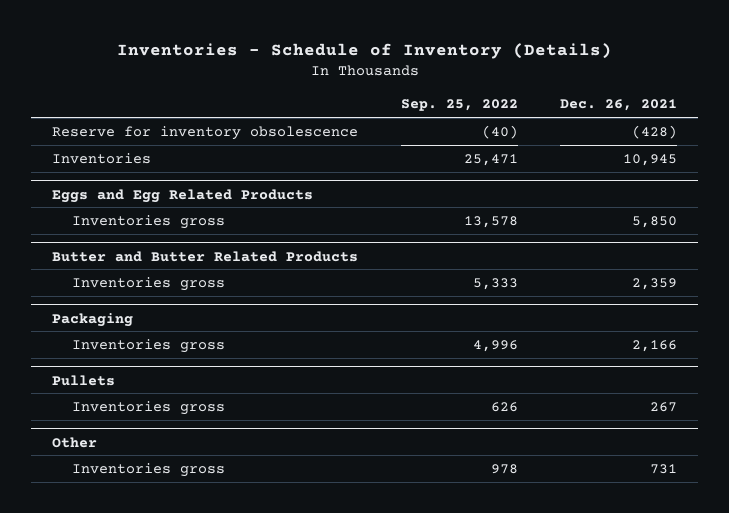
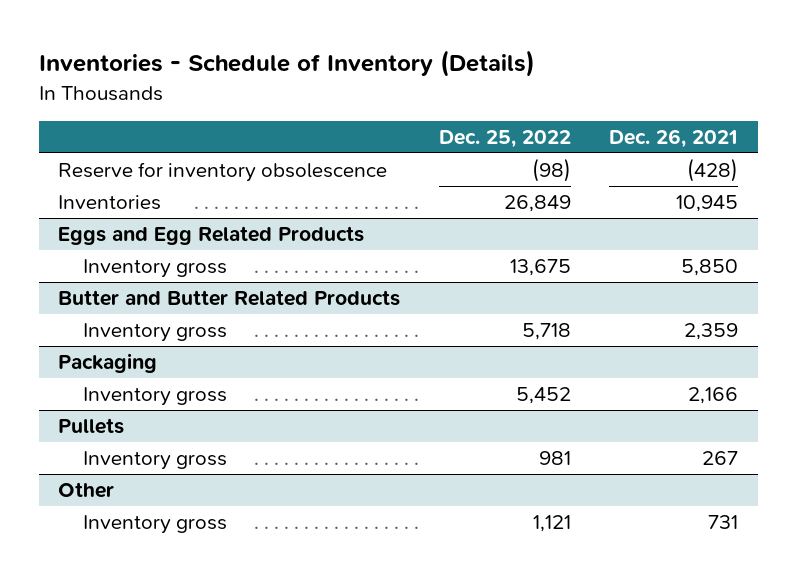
- | Sep. 25, 2022 | Dec. 26, 2021
+ | Dec. 25, 2022 | Dec. 26, 2021
@ Eggs and Egg Related Products
- Inventories gross | 13,578 | 5,850
+ Inventory gross | 13,675 | 5,850
@ Butter and Butter Related Products
- Inventories gross | 5,333 | 2,359
+ Inventory gross | 5,718 | 2,359
@ Packaging
- Inventories gross | 4,996 | 2,166
+ Inventory gross | 5,452 | 2,166
@ Pullets
- Inventories gross | 626 | 267
+ Inventory gross | 981 | 267
@ Other
- Inventories gross | 978 | 731
+ Inventory gross | 1,121 | 731

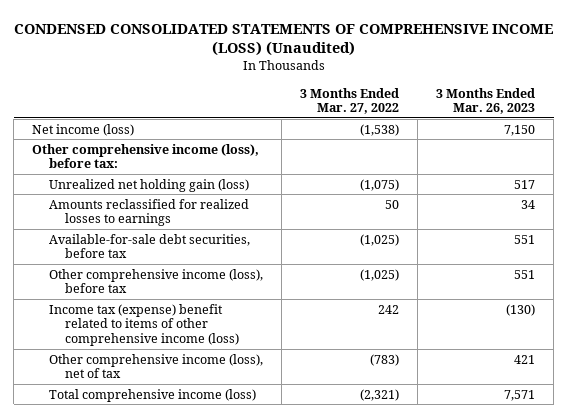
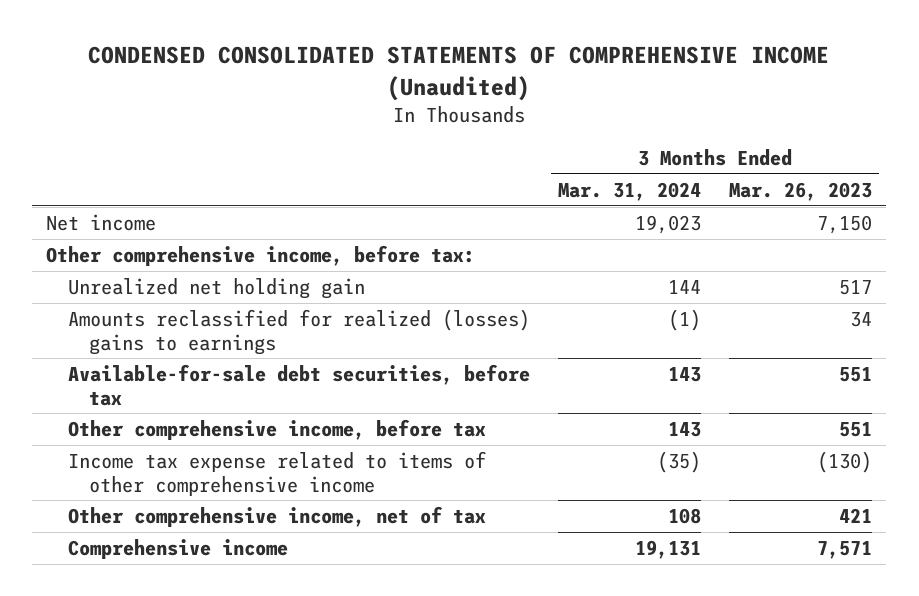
- CONDENSED CONSOLIDATED STATEMENTS OF COMPREHENSIVE INCOME (LOSS) (Unaudited)
+ CONDENSED CONSOLIDATED STATEMENTS OF COMPREHENSIVE INCOME (Unaudited)
- | 3 Months Ended Mar. 27, 2022 | 3 Months Ended Mar. 26, 2023
+ | 3 Months Ended Mar. 31, 2024 | 3 Months Ended Mar. 26, 2023
- Net income (loss) | (1,538) | 7,150
- Other comprehensive income (loss), before tax:
- Unrealized net holding gain (loss) | (1,075) | 517
- Amounts reclassified for realized losses to earnings | 50 | 34
+ Net income | 19,023 | 7,150
+ Other comprehensive income, before tax:
+ Unrealized net holding gain | 144 | 517
+ Amounts reclassified for realized (losses) gains to earnings | (1) | 34
- Other comprehensive income (loss), before tax | (1,025) | 551
- Income tax (expense) benefit related to items of other comprehensive income (loss) | 242 | (130)
- Other comprehensive income (loss), net of tax | (783) | 421
- Total comprehensive income (loss) | (2,321) | 7,571
+ Other comprehensive income, before tax | 143 | 551
+ Income tax expense related to items of other comprehensive income | (35) | (130)
+ Other comprehensive income, net of tax | 108 | 421
+ Comprehensive income | 19,131 | 7,571

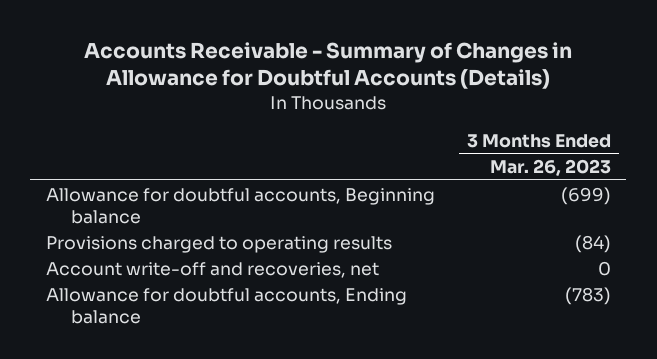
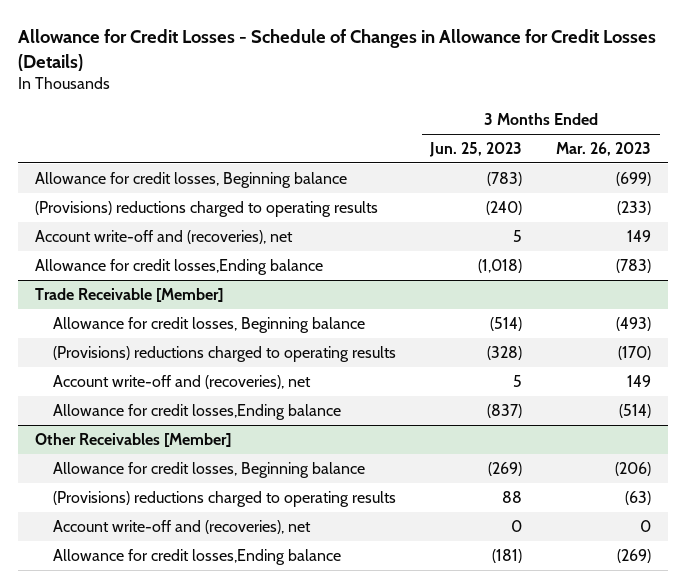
- Accounts Receivable - Summary of Changes in Allowance for Doubtful Accounts (Details)
+ Allowance for Credit Losses - Schedule of Changes in Allowance for Credit Losses (Details)
- | 3 Months Ended Mar. 26, 2023
+ | 3 Months Ended Jun. 25, 2023 | 3 Months Ended Mar. 26, 2023
- Allowance for doubtful accounts, Beginning balance | (699)
- Provisions charged to operating results | (84)
- Account write-off and recoveries, net | 0
- Allowance for doubtful accounts, Ending balance | (783)
+ Allowance for credit losses, Beginning balance | (783) | (699)
+ (Provisions) reductions charged to operating results | (240) | (233)
+ Account write-off and (recoveries), net | 5 | 149
+ Allowance for credit losses,Ending balance | (1,018) | (783)
+ Trade Receivable [Member]
+ Allowance for credit losses, Beginning balance | (514) | (493)
+ (Provisions) reductions charged to operating results | (328) | (170)
+ Account write-off and (recoveries), net | 5 | 149
+ Allowance for credit losses,Ending balance | (837) | (514)
+ Other Receivables [Member]
+ Allowance for credit losses, Beginning balance | (269) | (206)
+ (Provisions) reductions charged to operating results | 88 | (63)
+ Account write-off and (recoveries), net | 0 | 0
+ Allowance for credit losses,Ending balance | (181) | (269)

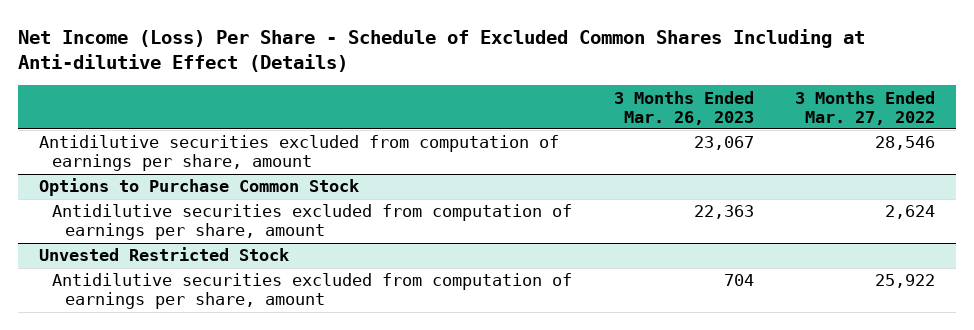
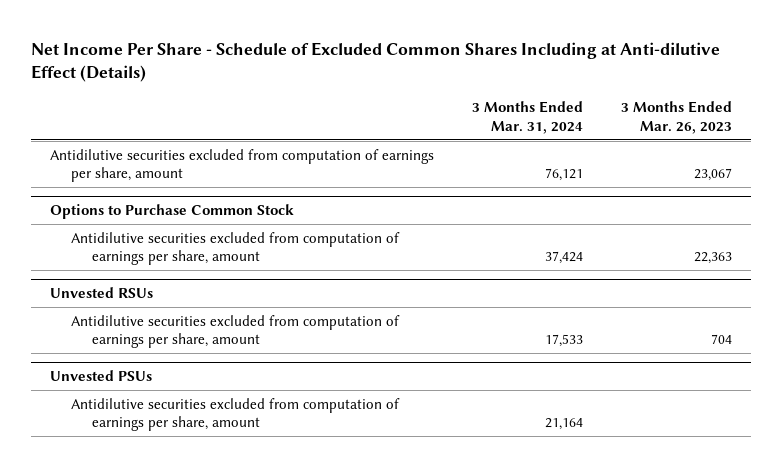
- Net Income (Loss) Per Share - Schedule of Excluded Common Shares Including at Anti-dilutive Effect (Details)
+ Net Income Per Share - Schedule of Excluded Common Shares Including at Anti-dilutive Effect (Details)
- | 3 Months Ended Mar. 26, 2023 | 3 Months Ended Mar. 27, 2022
+ | 3 Months Ended Mar. 31, 2024 | 3 Months Ended Mar. 26, 2023
- Unvested Restricted Stock
+ Unvested RSUs
+ Unvested PSUs
+ Antidilutive securities excluded from computation of earnings per share, amount | 21,164 |

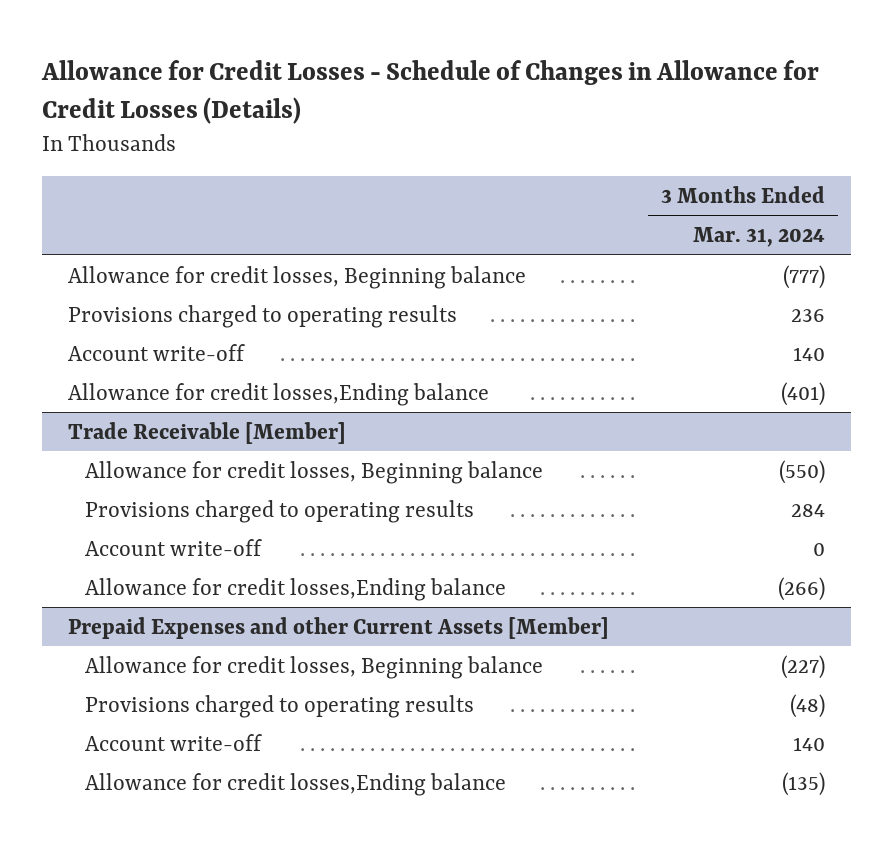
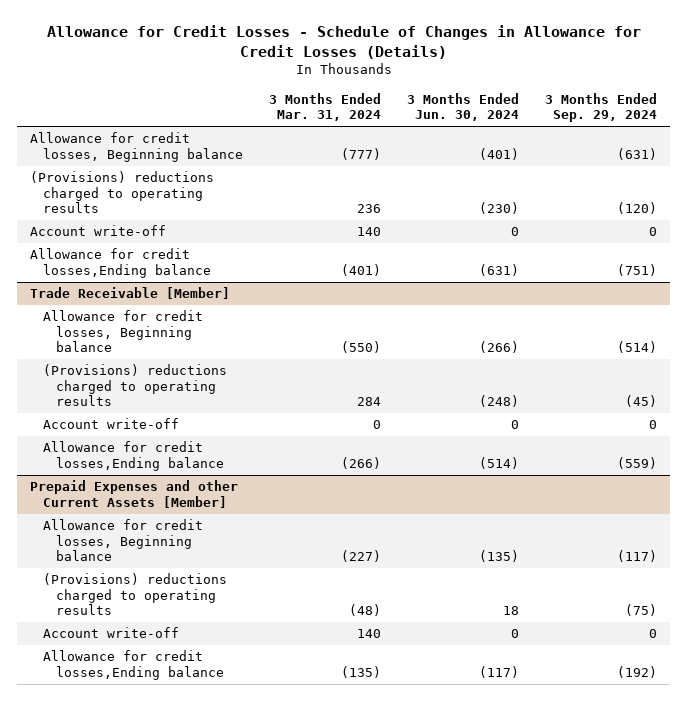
- | 3 Months Ended Mar. 31, 2024
+ | 3 Months Ended Mar. 31, 2024 | 3 Months Ended Jun. 30, 2024 | 3 Months Ended Sep. 29, 2024
- Provisions charged to operating results | 236
+ (Provisions) reductions charged to operating results | 236 | (230) | (120)
@ Trade Receivable [Member]
- Provisions charged to operating results | 284
+ (Provisions) reductions charged to operating results | 284 | (248) | (45)
@ Prepaid Expenses and other Current Assets [Member]
- Provisions charged to operating results | (48)
+ (Provisions) reductions charged to operating results | (48) | 18 | (75)

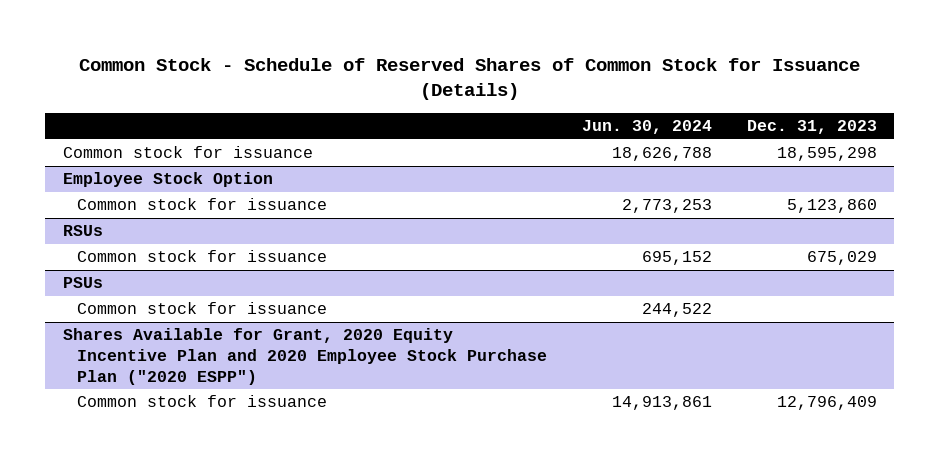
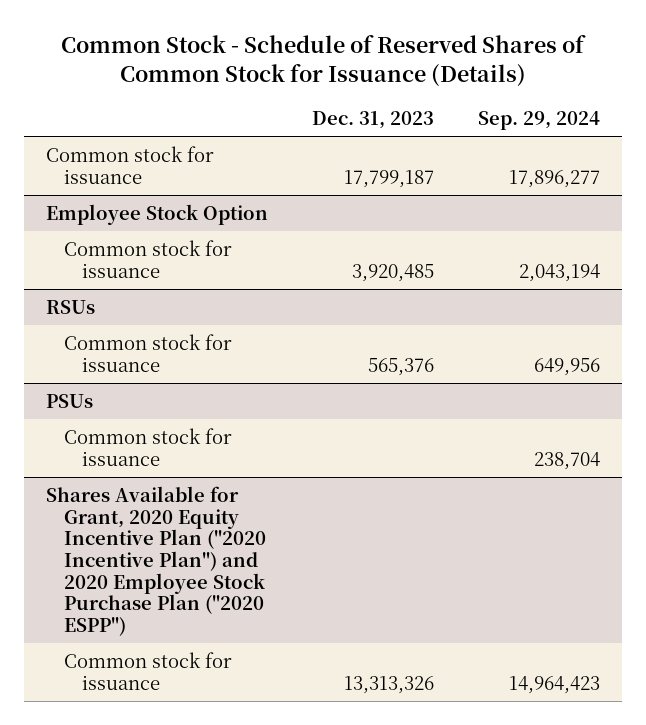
- | Jun. 30, 2024 | Dec. 31, 2023
+ | Dec. 31, 2023 | Sep. 29, 2024
- Common stock for issuance | 18,626,788 | 18,595,298
+ Common stock for issuance | 17,799,187 | 17,896,277
@ Employee Stock Option
- Common stock for issuance | 2,773,253 | 5,123,860
+ Common stock for issuance | 3,920,485 | 2,043,194
@ RSUs
- Common stock for issuance | 695,152 | 675,029
+ Common stock for issuance | 565,376 | 649,956
- Shares Available for Grant, 2020 Equity Incentive Plan and 2020 Employee Stock Purchase Plan ("2020 ESPP")
- Common stock for issuance | 14,913,861 | 12,796,409
+ Shares Available for Grant, 2020 Equity Incentive Plan ("2020 Incentive Plan") and 2020 Employee Stock Purchase Plan ("2020 ESPP")
+ Common stock for issuance | 13,313,326 | 14,964,423

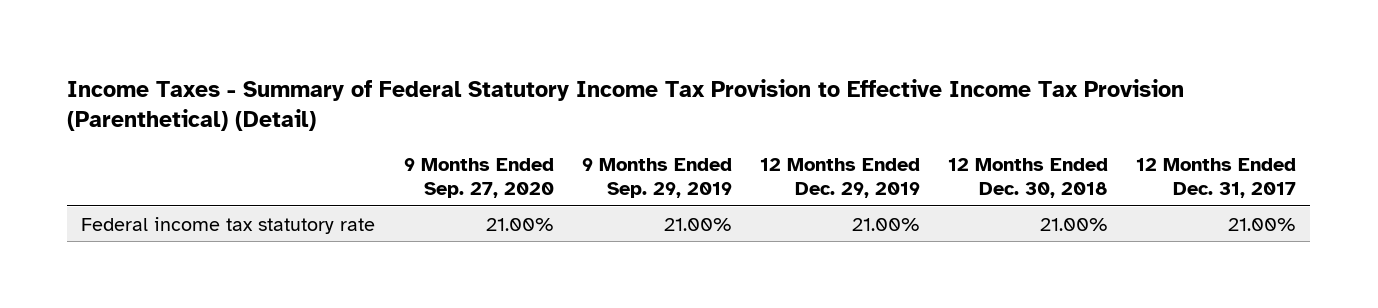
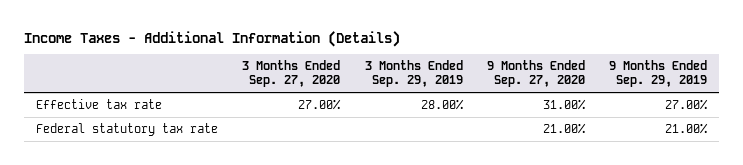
- Income Taxes - Summary of Federal Statutory Income Tax Provision to Effective Income Tax Provision (Parenthetical) (Detail)
+ Income Taxes - Additional Information (Details)
- | 9 Months Ended Sep. 27, 2020 | 9 Months Ended Sep. 29, 2019 | 12 Months Ended Dec. 29, 2019 | 12 Months Ended Dec. 30, 2018 | 12 Months Ended Dec. 31, 2017
+ | 3 Months Ended Sep. 27, 2020 | 3 Months Ended Sep. 29, 2019 | 9 Months Ended Sep. 27, 2020 | 9 Months Ended Sep. 29, 2019
- Federal income tax statutory rate | 21.00% | 21.00% | 21.00% | 21.00% | 21.00%
+ Effective tax rate | 27.00% | 28.00% | 31.00% | 27.00%
+ Federal statutory tax rate | | | 21.00% | 21.00%

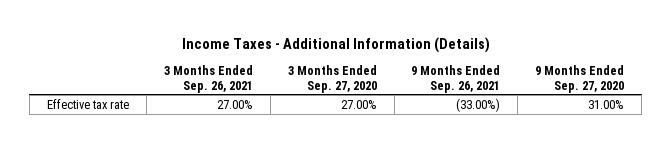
- | 3 Months Ended Sep. 27, 2020 | 3 Months Ended Sep. 29, 2019 | 9 Months Ended Sep. 27, 2020 | 9 Months Ended Sep. 29, 2019
+ | 3 Months Ended Sep. 26, 2021 | 3 Months Ended Sep. 27, 2020 | 9 Months Ended Sep. 26, 2021 | 9 Months Ended Sep. 27, 2020
- Federal statutory tax rate | | | 21.00% | 21.00%

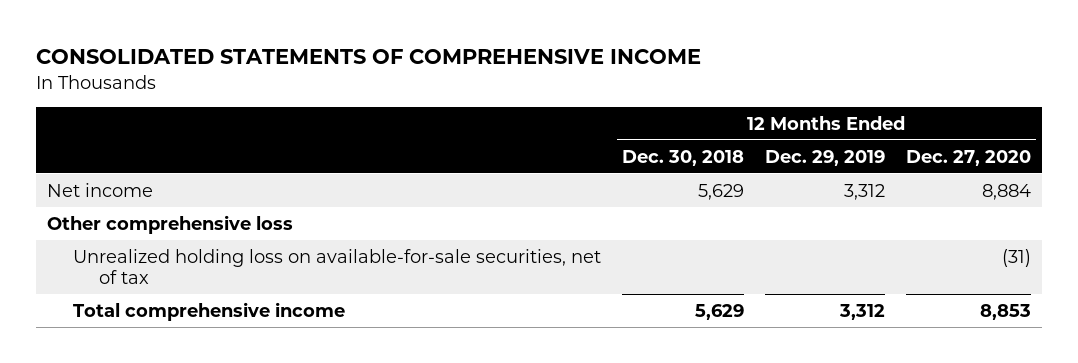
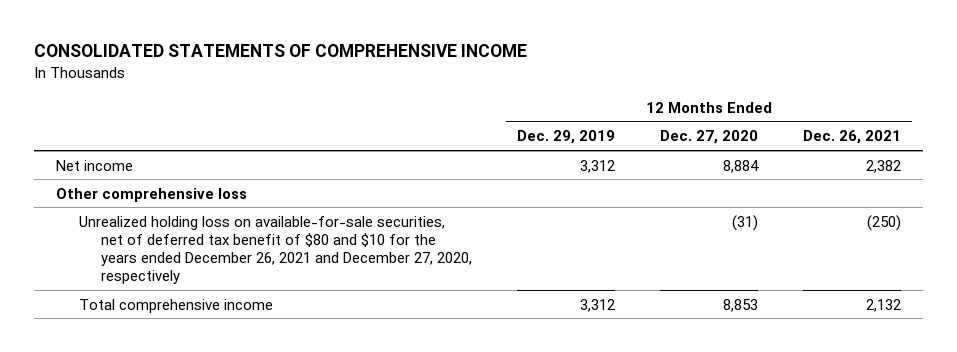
- | 12 Months Ended Dec. 30, 2018 | 12 Months Ended Dec. 29, 2019 | 12 Months Ended Dec. 27, 2020
+ | 12 Months Ended Dec. 29, 2019 | 12 Months Ended Dec. 27, 2020 | 12 Months Ended Dec. 26, 2021
- Unrealized holding loss on available-for-sale securities, net of tax | | | (31)
+ Unrealized holding loss on available-for-sale securities, net of deferred tax benefit of $80 and $10 for the years ended December 26, 2021 and December 27, 2020, respectively | | (31) | (250)

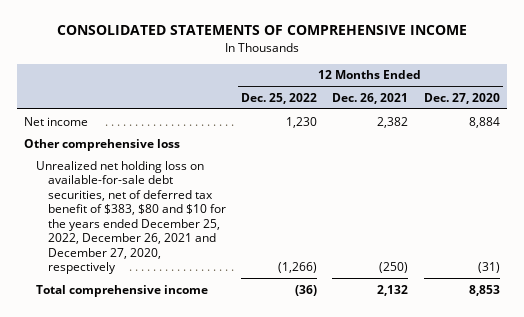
- | 12 Months Ended Dec. 29, 2019 | 12 Months Ended Dec. 27, 2020 | 12 Months Ended Dec. 26, 2021
+ | 12 Months Ended Dec. 25, 2022 | 12 Months Ended Dec. 26, 2021 | 12 Months Ended Dec. 27, 2020
- Unrealized holding loss on available-for-sale securities, net of deferred tax benefit of $80 and $10 for the years ended December 26, 2021 and December 27, 2020, respectively | | (31) | (250)
+ Unrealized net holding loss on available-for-sale debt securities, net of deferred tax benefit of $383, $80 and $10 for the years ended December 25, 2022, December 26, 2021 and December 27, 2020, respectively | (1,266) | (250) | (31)

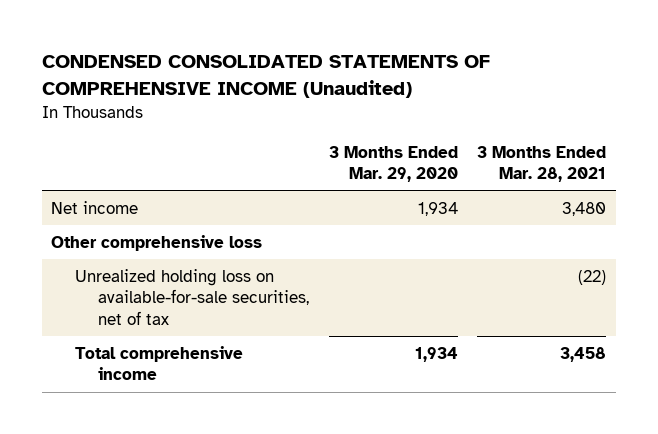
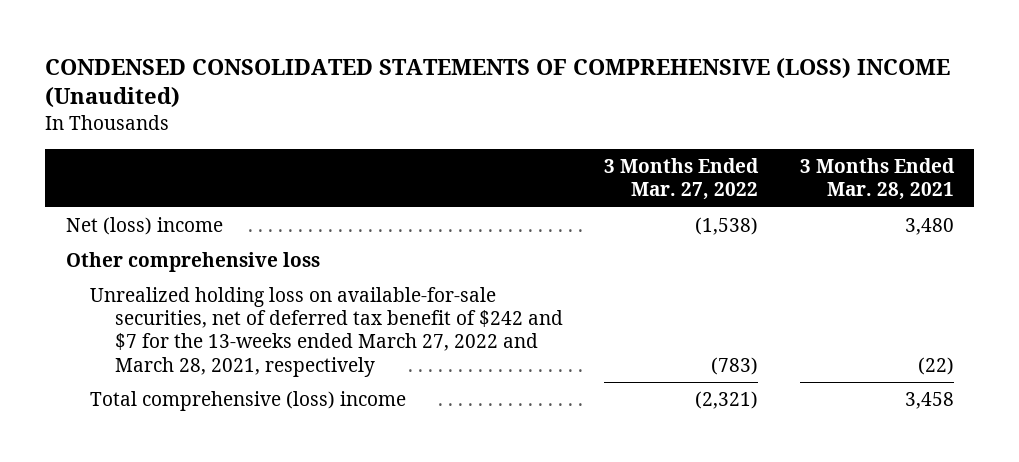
- CONDENSED CONSOLIDATED STATEMENTS OF COMPREHENSIVE INCOME (Unaudited)
+ CONDENSED CONSOLIDATED STATEMENTS OF COMPREHENSIVE (LOSS) INCOME (Unaudited)
- | 3 Months Ended Mar. 29, 2020 | 3 Months Ended Mar. 28, 2021
+ | 3 Months Ended Mar. 27, 2022 | 3 Months Ended Mar. 28, 2021
- Net income | 1,934 | 3,480
+ Net (loss) income | (1,538) | 3,480
- Unrealized holding loss on available-for-sale securities, net of tax | | (22)
- Total comprehensive income | 1,934 | 3,458
+ Unrealized holding loss on available-for-sale securities, net of deferred tax benefit of $242 and $7 for the 13-weeks ended March 27, 2022 and March 28, 2021, respectively | (783) | (22)
+ Total comprehensive (loss) income | (2,321) | 3,458

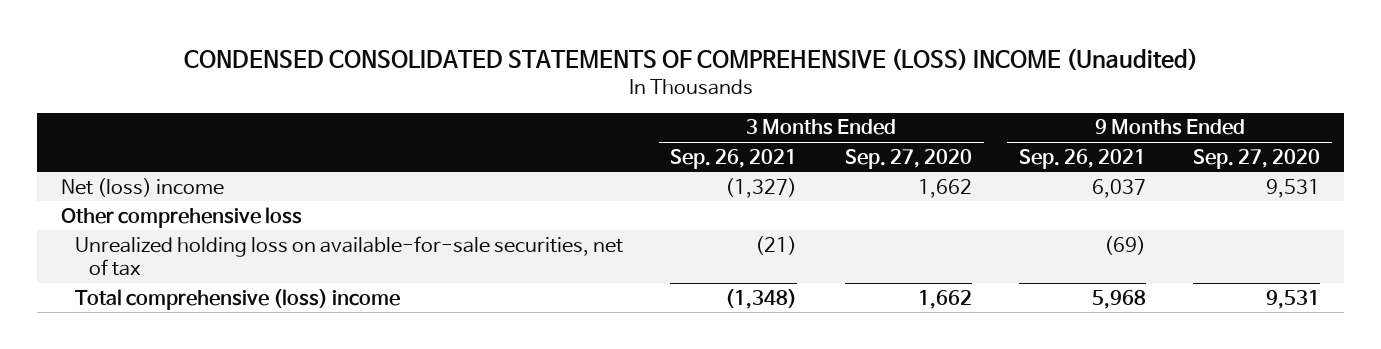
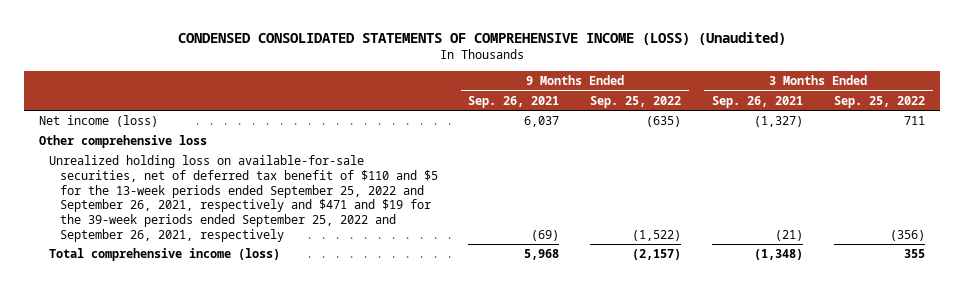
- CONDENSED CONSOLIDATED STATEMENTS OF COMPREHENSIVE (LOSS) INCOME (Unaudited)
+ CONDENSED CONSOLIDATED STATEMENTS OF COMPREHENSIVE INCOME (LOSS) (Unaudited)
- | 3 Months Ended Sep. 26, 2021 | 3 Months Ended Sep. 27, 2020 | 9 Months Ended Sep. 26, 2021 | 9 Months Ended Sep. 27, 2020
+ | 9 Months Ended Sep. 26, 2021 | 9 Months Ended Sep. 25, 2022 | 3 Months Ended Sep. 26, 2021 | 3 Months Ended Sep. 25, 2022
- Net (loss) income | (1,327) | 1,662 | 6,037 | 9,531
+ Net income (loss) | 6,037 | (635) | (1,327) | 711
- Unrealized holding loss on available-for-sale securities, net of tax | (21) | | (69) |
- Total comprehensive (loss) income | (1,348) | 1,662 | 5,968 | 9,531
+ Unrealized holding loss on available-for-sale securities, net of deferred tax benefit of $110 and $5 for the 13-week periods ended September 25, 2022 and September 26, 2021, respectively and $471 and $19 for the 39-week periods ended September 25, 2022 and September 26, 2021, respectively | (69) | (1,522) | (21) | (356)
+ Total comprehensive income (loss) | 5,968 | (2,157) | (1,348) | 355

